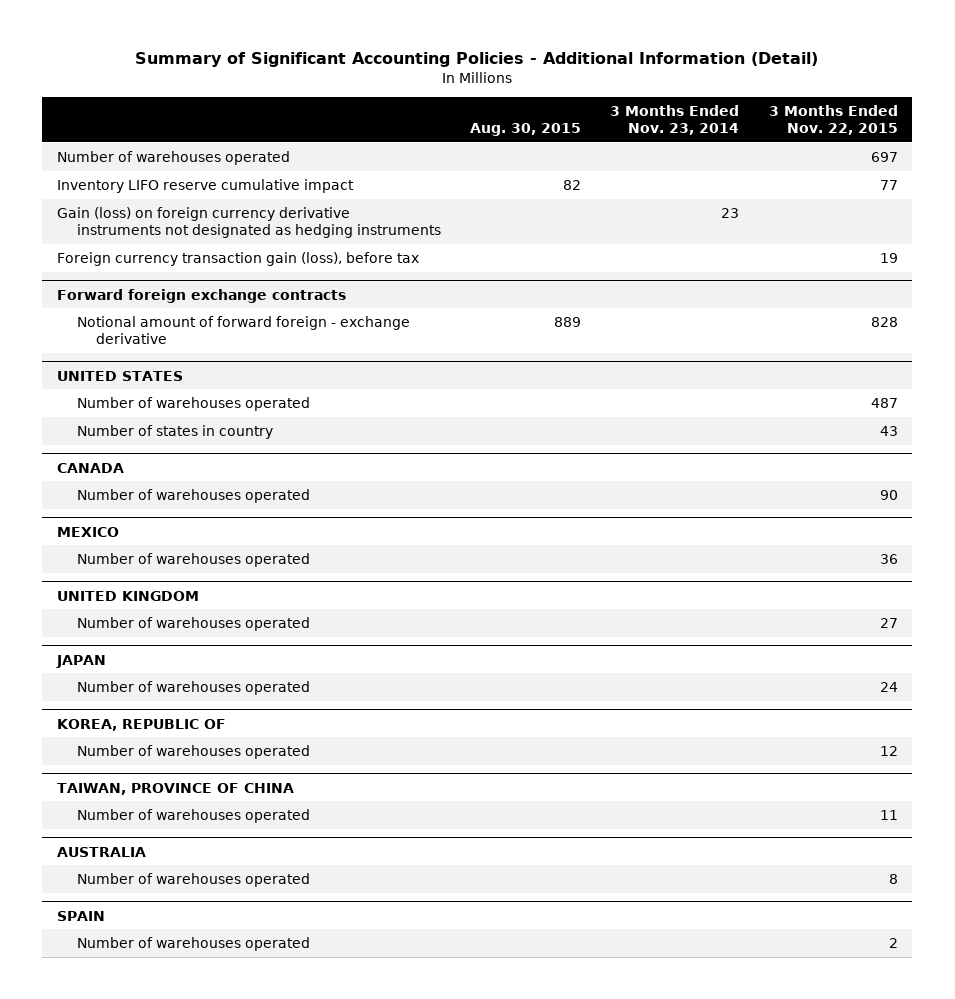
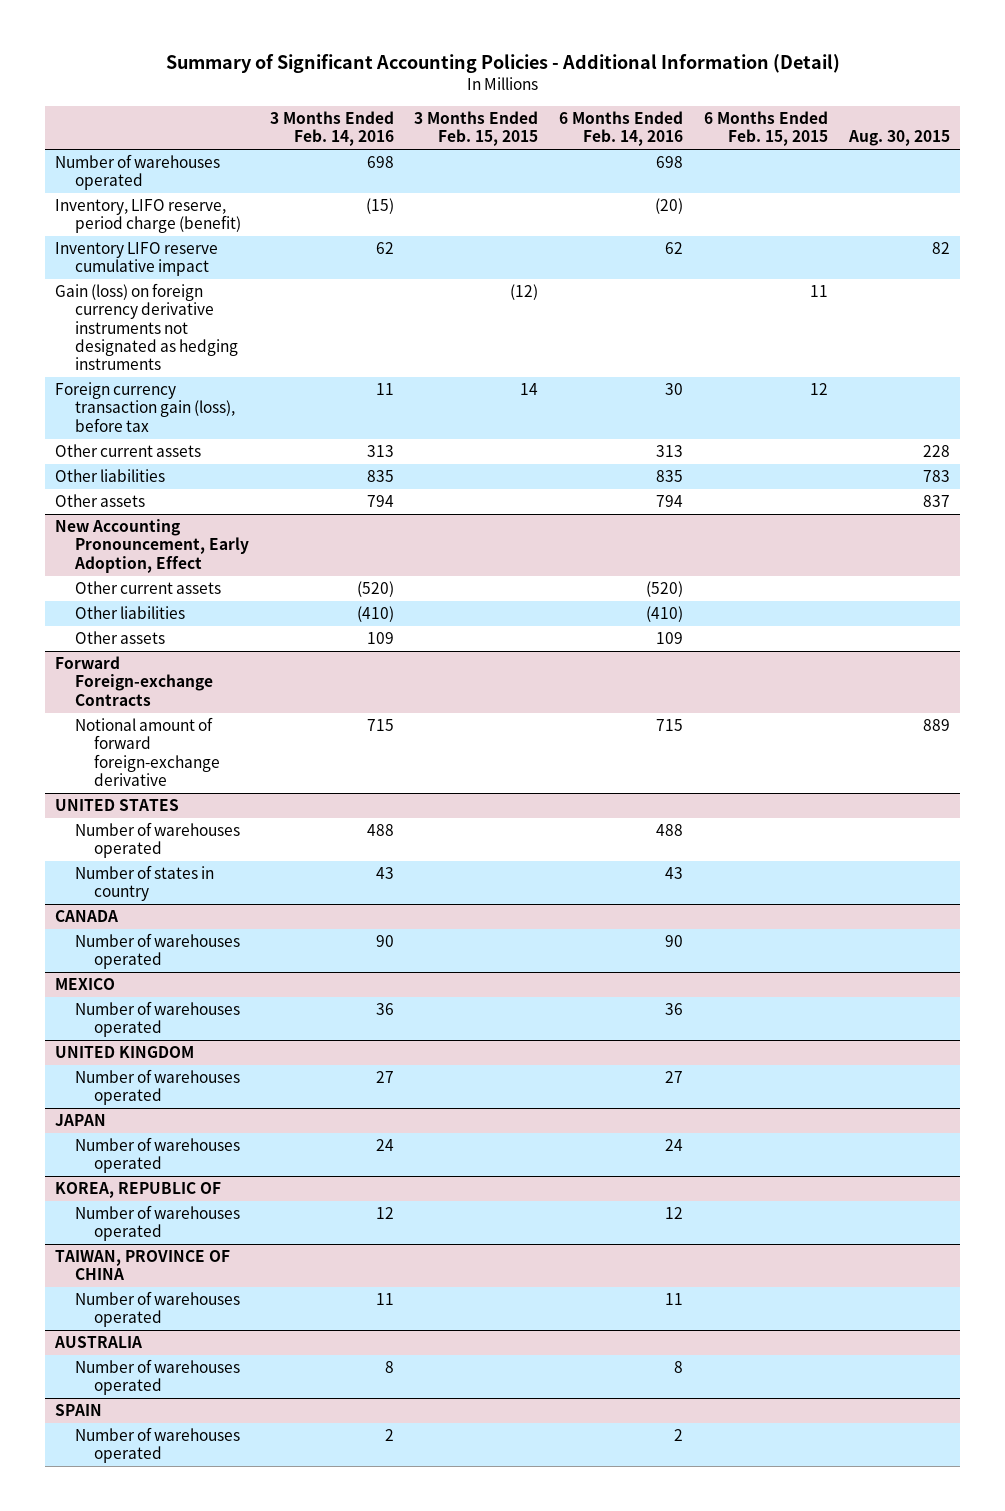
- | Aug. 30, 2015 | 3 Months Ended Nov. 23, 2014 | 3 Months Ended Nov. 22, 2015
+ | 3 Months Ended Feb. 14, 2016 | 3 Months Ended Feb. 15, 2015 | 6 Months Ended Feb. 14, 2016 | 6 Months Ended Feb. 15, 2015 | Aug. 30, 2015
+ Inventory, LIFO reserve, period charge (benefit) | (15) | | (20) | |
- Forward foreign exchange contracts
- Notional amount of forward foreign - exchange derivative | 889 | | 828
+ Other current assets | 313 | | 313 | | 228
+ Other liabilities | 835 | | 835 | | 783
+ Other assets | 794 | | 794 | | 837
+ New Accounting Pronouncement, Early Adoption, Effect
+ Other current assets | (520) | | (520) | |
+ Other liabilities | (410) | | (410) | |
+ Other assets | 109 | | 109 | |
+ Forward Foreign-exchange Contracts
+ Notional amount of forward foreign-exchange derivative | 715 | | 715 | | 889

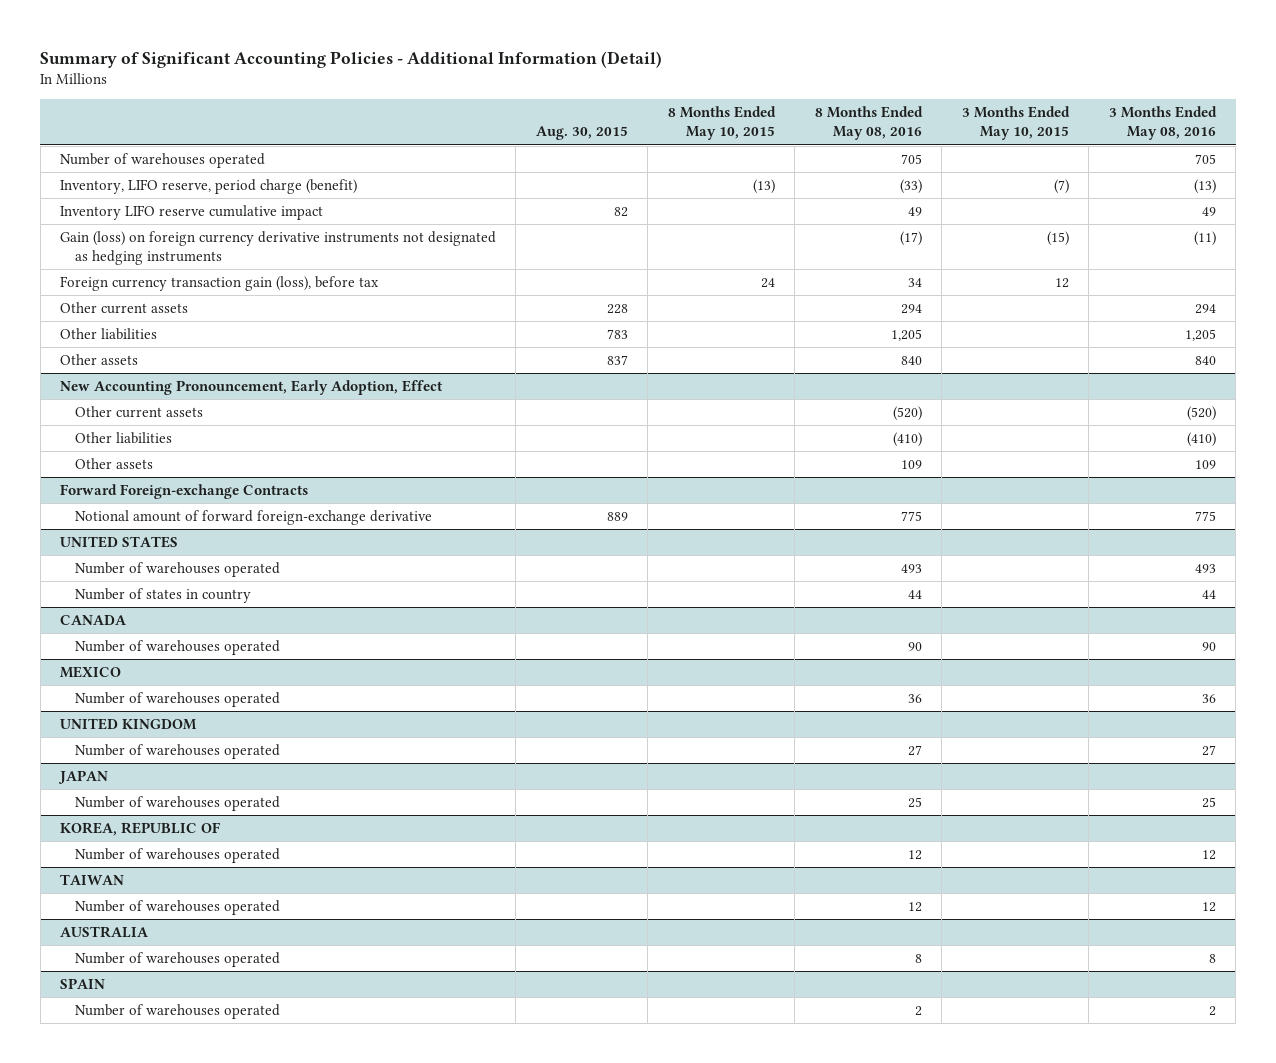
- | 3 Months Ended Feb. 14, 2016 | 3 Months Ended Feb. 15, 2015 | 6 Months Ended Feb. 14, 2016 | 6 Months Ended Feb. 15, 2015 | Aug. 30, 2015
+ | Aug. 30, 2015 | 8 Months Ended May 10, 2015 | 8 Months Ended May 08, 2016 | 3 Months Ended May 10, 2015 | 3 Months Ended May 08, 2016
- TAIWAN, PROVINCE OF CHINA
+ TAIWAN

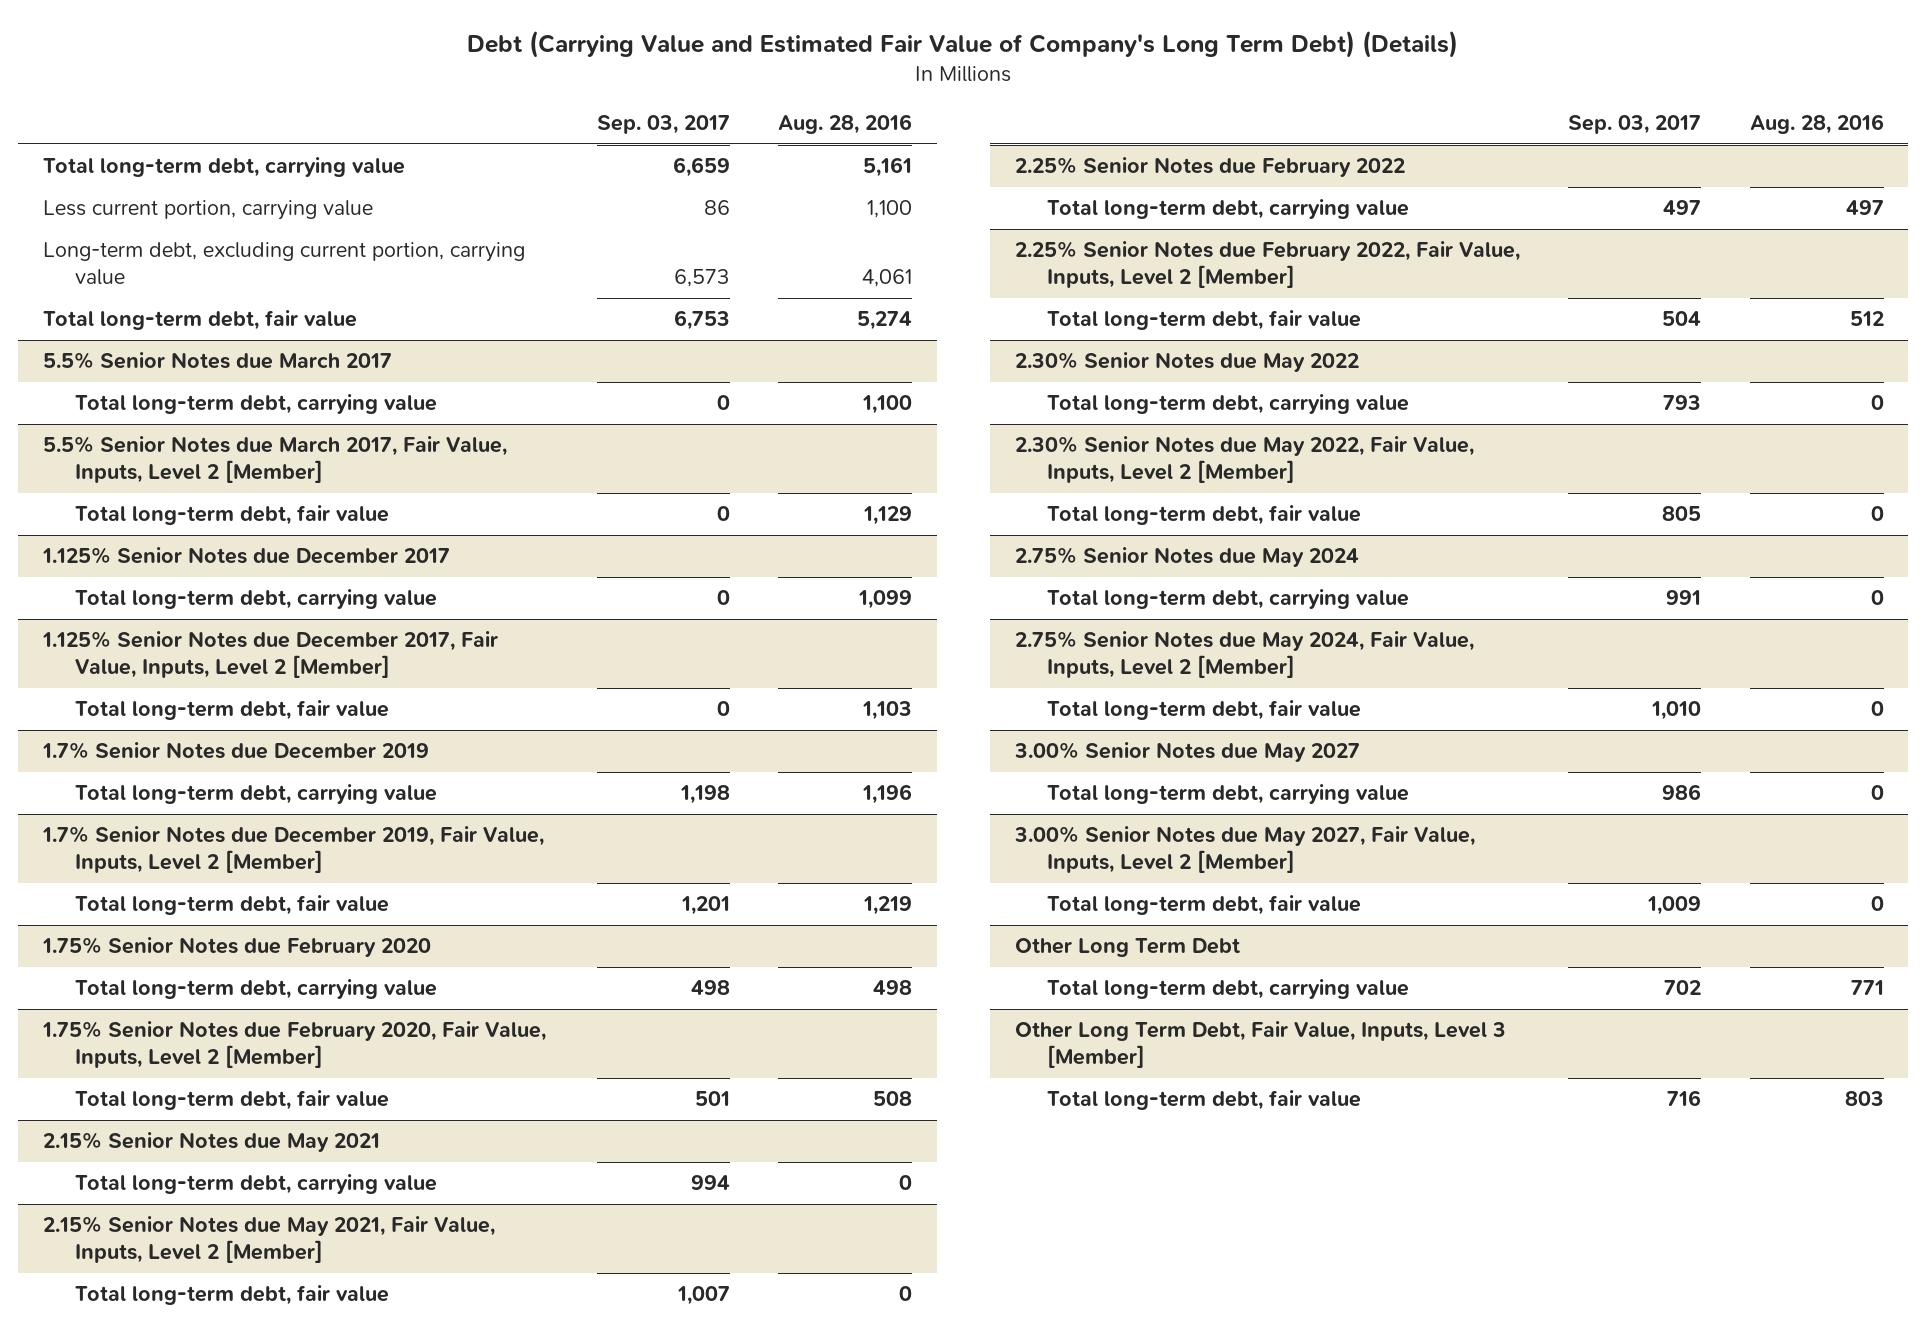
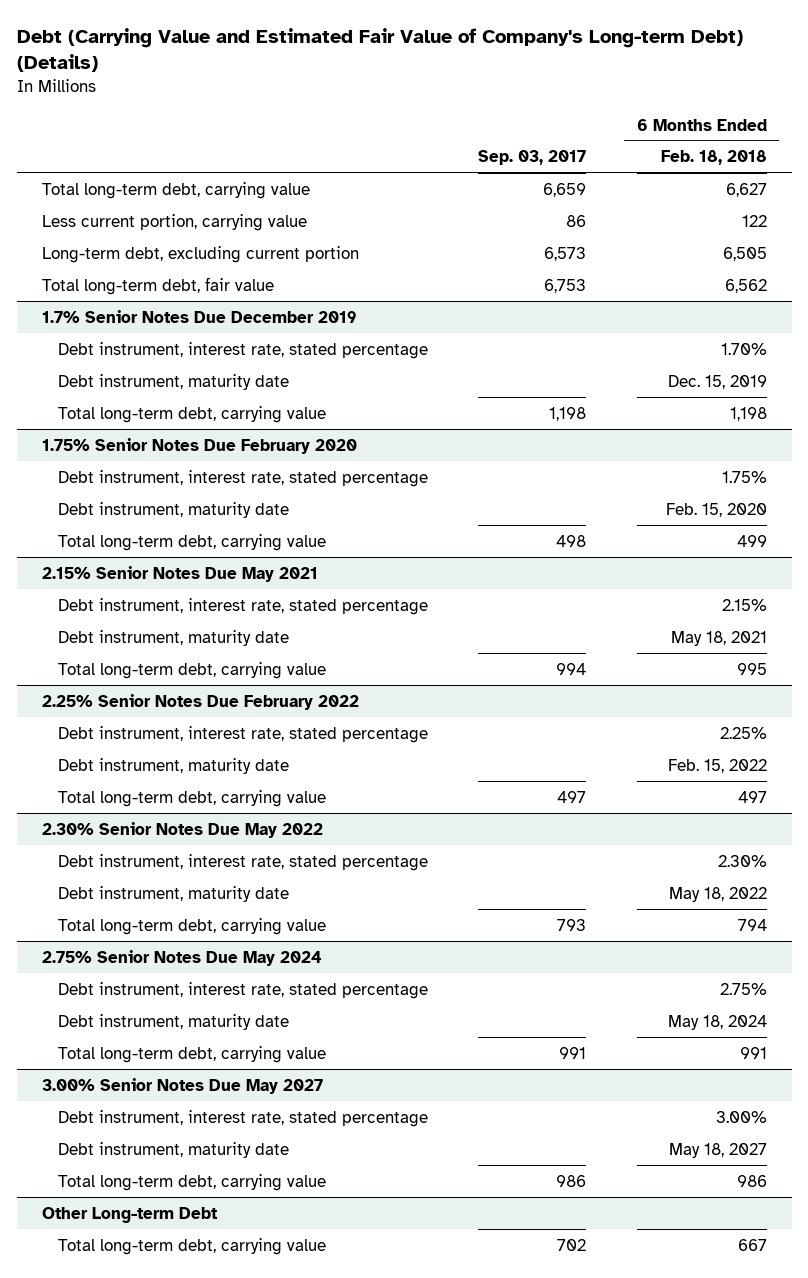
- Debt (Carrying Value and Estimated Fair Value of Company's Long Term Debt) (Details)
+ Debt (Carrying Value and Estimated Fair Value of Company's Long-term Debt) (Details)
- | Sep. 03, 2017 | Aug. 28, 2016
+ | Sep. 03, 2017 | 6 Months Ended Feb. 18, 2018
- Long-term debt, excluding current portion, carrying value | 6,573 | 4,061
+ Long-term debt, excluding current portion | 6,573 | 6,505
- 5.5% Senior Notes due March 2017
- Total long-term debt, carrying value | 0 | 1,100
- 5.5% Senior Notes due March 2017, Fair Value, Inputs, Level 2 [Member]
- Total long-term debt, fair value | 0 | 1,129
- 1.125% Senior Notes due December 2017
- Total long-term debt, carrying value | 0 | 1,099
- 1.125% Senior Notes due December 2017, Fair Value, Inputs, Level 2 [Member]
- Total long-term debt, fair value | 0 | 1,103
- 1.7% Senior Notes due December 2019
+ 1.7% Senior Notes Due December 2019
+ Debt instrument, interest rate, stated percentage | | 1.70%
+ Debt instrument, maturity date | | Dec. 15, 2019
- 1.7% Senior Notes due December 2019, Fair Value, Inputs, Level 2 [Member]
- Total long-term debt, fair value | 1,201 | 1,219
- 1.75% Senior Notes due February 2020
+ 1.75% Senior Notes Due February 2020
+ Debt instrument, interest rate, stated percentage | | 1.75%
+ Debt instrument, maturity date | | Feb. 15, 2020
- 1.75% Senior Notes due February 2020, Fair Value, Inputs, Level 2 [Member]
- Total long-term debt, fair value | 501 | 508
- 2.15% Senior Notes due May 2021
+ 2.15% Senior Notes Due May 2021
+ Debt instrument, interest rate, stated percentage | | 2.15%
+ Debt instrument, maturity date | | May 18, 2021
- 2.15% Senior Notes due May 2021, Fair Value, Inputs, Level 2 [Member]
- Total long-term debt, fair value | 1,007 | 0
- 2.25% Senior Notes due February 2022
+ 2.25% Senior Notes Due February 2022
+ Debt instrument, interest rate, stated percentage | | 2.25%
+ Debt instrument, maturity date | | Feb. 15, 2022
- 2.25% Senior Notes due February 2022, Fair Value, Inputs, Level 2 [Member]
- Total long-term debt, fair value | 504 | 512
- 2.30% Senior Notes due May 2022
+ 2.30% Senior Notes Due May 2022
+ Debt instrument, interest rate, stated percentage | | 2.30%
+ Debt instrument, maturity date | | May 18, 2022
- 2.30% Senior Notes due May 2022, Fair Value, Inputs, Level 2 [Member]
- Total long-term debt, fair value | 805 | 0
- 2.75% Senior Notes due May 2024
+ 2.75% Senior Notes Due May 2024
+ Debt instrument, interest rate, stated percentage | | 2.75%
+ Debt instrument, maturity date | | May 18, 2024
- 2.75% Senior Notes due May 2024, Fair Value, Inputs, Level 2 [Member]
- Total long-term debt, fair value | 1,010 | 0
- 3.00% Senior Notes due May 2027
+ 3.00% Senior Notes Due May 2027
+ Debt instrument, interest rate, stated percentage | | 3.00%
+ Debt instrument, maturity date | | May 18, 2027
- 3.00% Senior Notes due May 2027, Fair Value, Inputs, Level 2 [Member]
- Total long-term debt, fair value | 1,009 | 0
- Other Long Term Debt
+ Other Long-term Debt
- Other Long Term Debt, Fair Value, Inputs, Level 3 [Member]
- Total long-term debt, fair value | 716 | 803

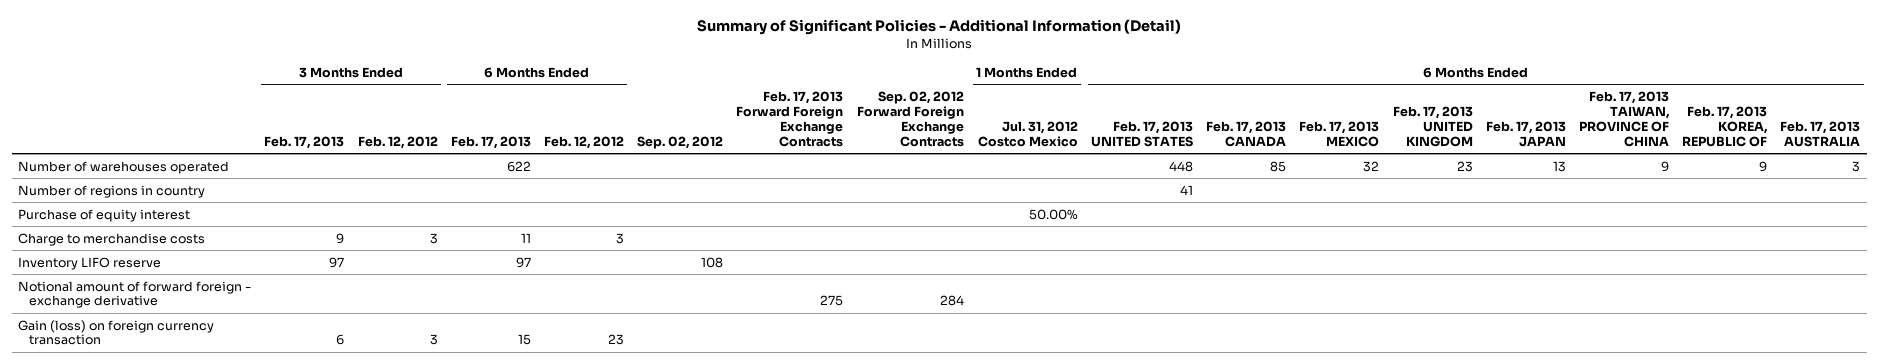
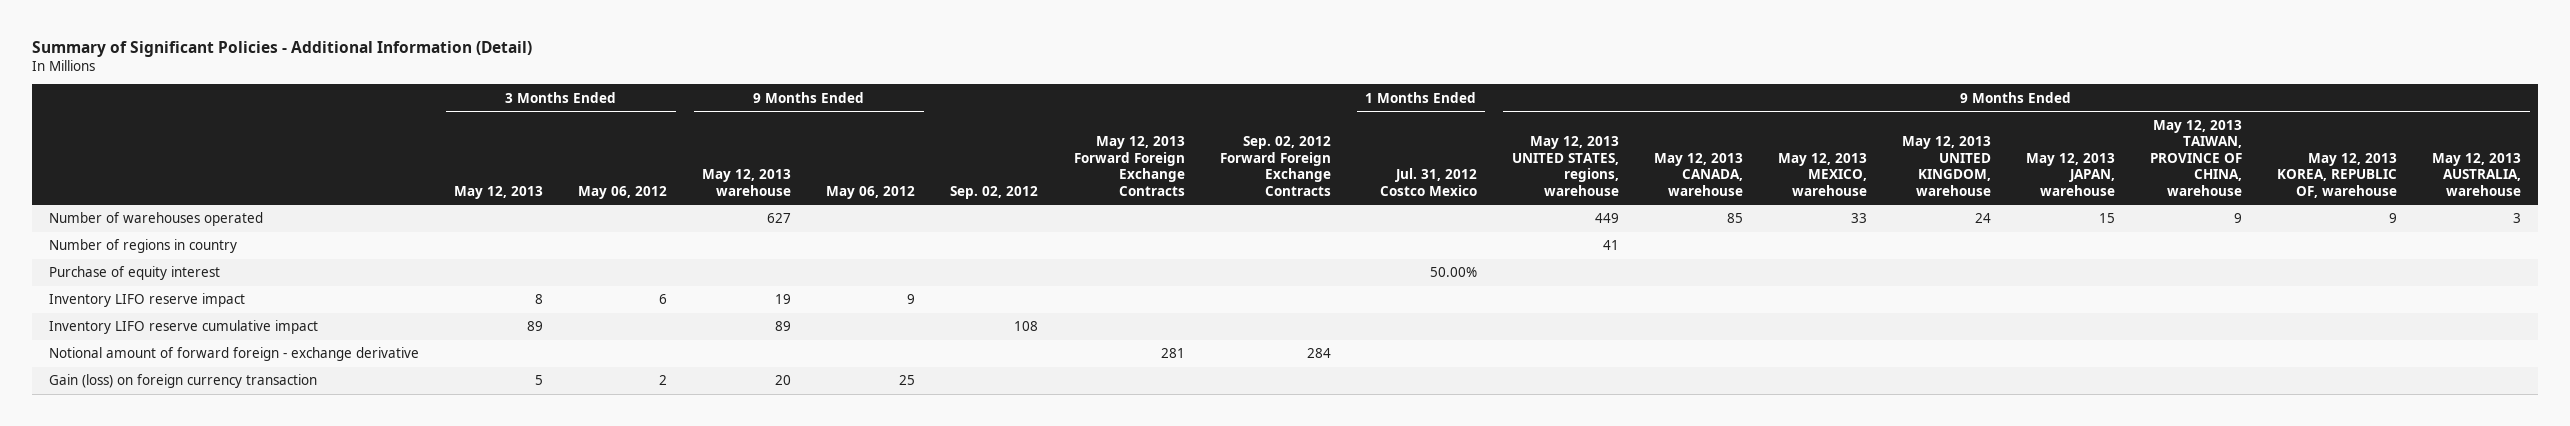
- | 3 Months Ended Feb. 17, 2013 | 3 Months Ended Feb. 12, 2012 | 6 Months Ended Feb. 17, 2013 | 6 Months Ended Feb. 12, 2012 | Sep. 02, 2012 | Feb. 17, 2013 Forward Foreign Exchange Contracts | Sep. 02, 2012 Forward Foreign Exchange Contracts | 1 Months Ended Jul. 31, 2012 Costco Mexico | 6 Months Ended Feb. 17, 2013 UNITED STATES | 6 Months Ended Feb. 17, 2013 CANADA | 6 Months Ended Feb. 17, 2013 MEXICO | 6 Months Ended Feb. 17, 2013 UNITED KINGDOM | 6 Months Ended Feb. 17, 2013 JAPAN | 6 Months Ended Feb. 17, 2013 TAIWAN, PROVINCE OF CHINA | 6 Months Ended Feb. 17, 2013 KOREA, REPUBLIC OF | 6 Months Ended Feb. 17, 2013 AUSTRALIA
+ | 3 Months Ended May 12, 2013 | 3 Months Ended May 06, 2012 | 9 Months Ended May 12, 2013 warehouse | 9 Months Ended May 06, 2012 | Sep. 02, 2012 | May 12, 2013 Forward Foreign Exchange Contracts | Sep. 02, 2012 Forward Foreign Exchange Contracts | 1 Months Ended Jul. 31, 2012 Costco Mexico | 9 Months Ended May 12, 2013 UNITED STATES, regions, warehouse | 9 Months Ended May 12, 2013 CANADA, warehouse | 9 Months Ended May 12, 2013 MEXICO, warehouse | 9 Months Ended May 12, 2013 UNITED KINGDOM, warehouse | 9 Months Ended May 12, 2013 JAPAN, warehouse | 9 Months Ended May 12, 2013 TAIWAN, PROVINCE OF CHINA, warehouse | 9 Months Ended May 12, 2013 KOREA, REPUBLIC OF, warehouse | 9 Months Ended May 12, 2013 AUSTRALIA, warehouse
- Charge to merchandise costs | 9 | 3 | 11 | 3 | | | | | | | | | | | |
- Inventory LIFO reserve | 97 | | 97 | | 108 | | | | | | | | | | |
+ Inventory LIFO reserve impact | 8 | 6 | 19 | 9 | | | | | | | | | | | |
+ Inventory LIFO reserve cumulative impact | 89 | | 89 | | 108 | | | | | | | | | | |

